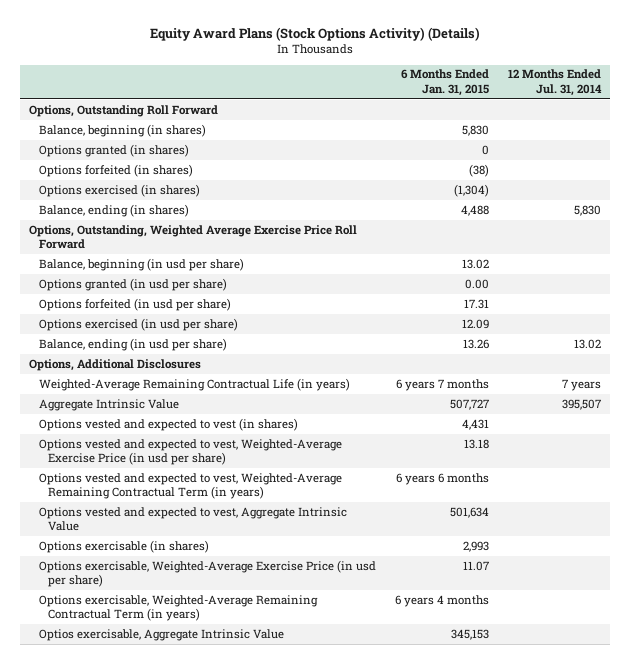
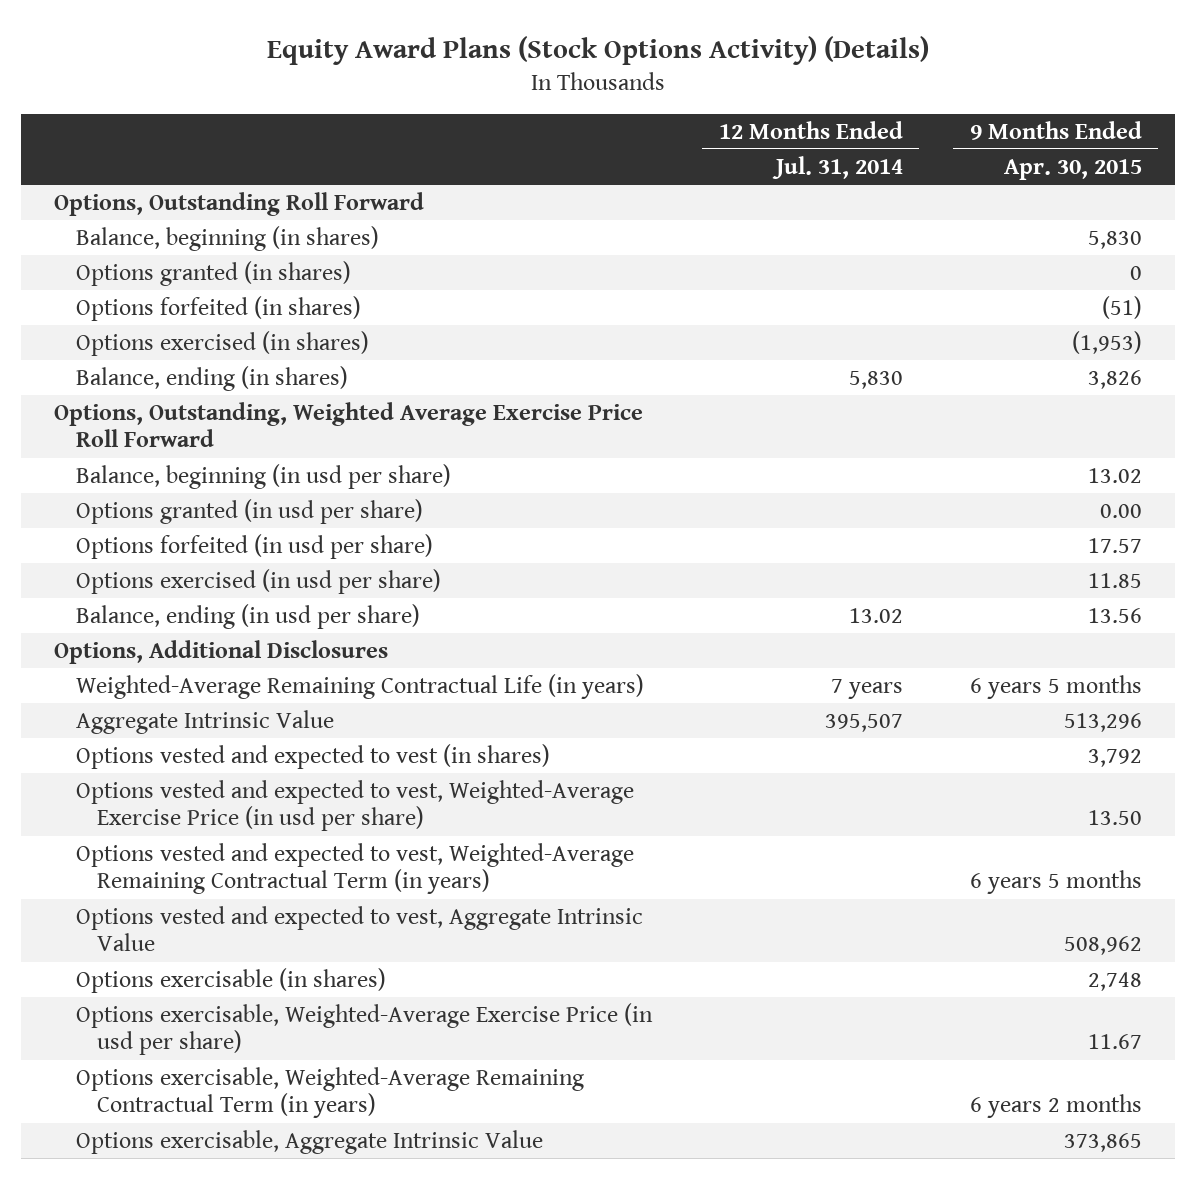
- | 6 Months Ended Jan. 31, 2015 | 12 Months Ended Jul. 31, 2014
+ | 12 Months Ended Jul. 31, 2014 | 9 Months Ended Apr. 30, 2015
- Optios exercisable, Aggregate Intrinsic Value | 345,153 |
+ Options exercisable, Aggregate Intrinsic Value | | 373,865

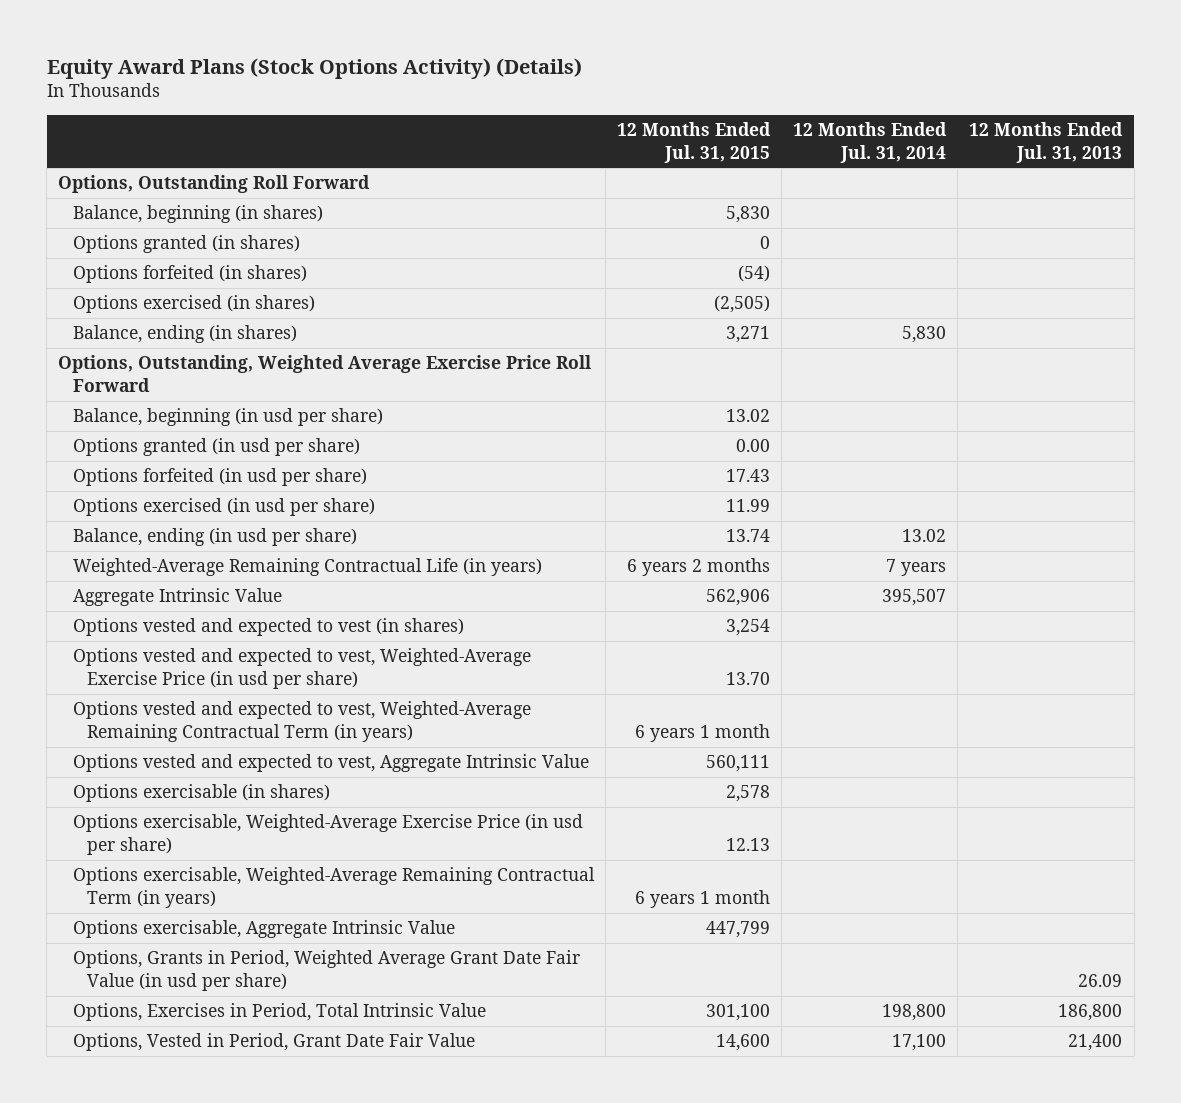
- | 12 Months Ended Jul. 31, 2014 | 9 Months Ended Apr. 30, 2015
+ | 12 Months Ended Jul. 31, 2015 | 12 Months Ended Jul. 31, 2014 | 12 Months Ended Jul. 31, 2013
- Options, Additional Disclosures
+ Options, Grants in Period, Weighted Average Grant Date Fair Value (in usd per share) | | | 26.09
+ Options, Exercises in Period, Total Intrinsic Value | 301,100 | 198,800 | 186,800
+ Options, Vested in Period, Grant Date Fair Value | 14,600 | 17,100 | 21,400

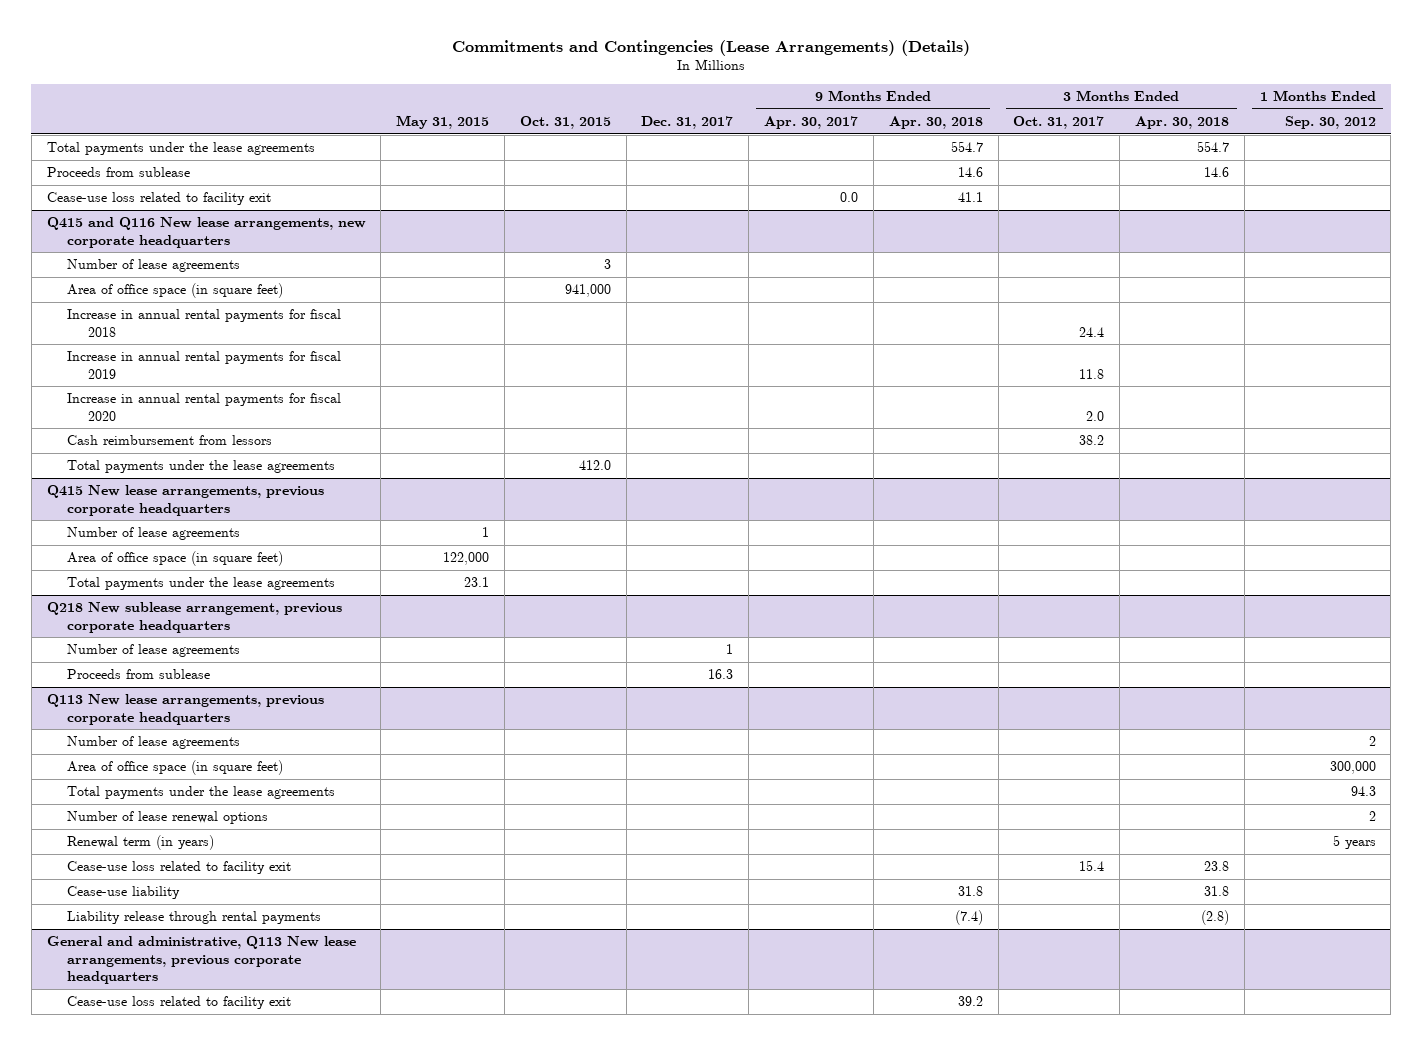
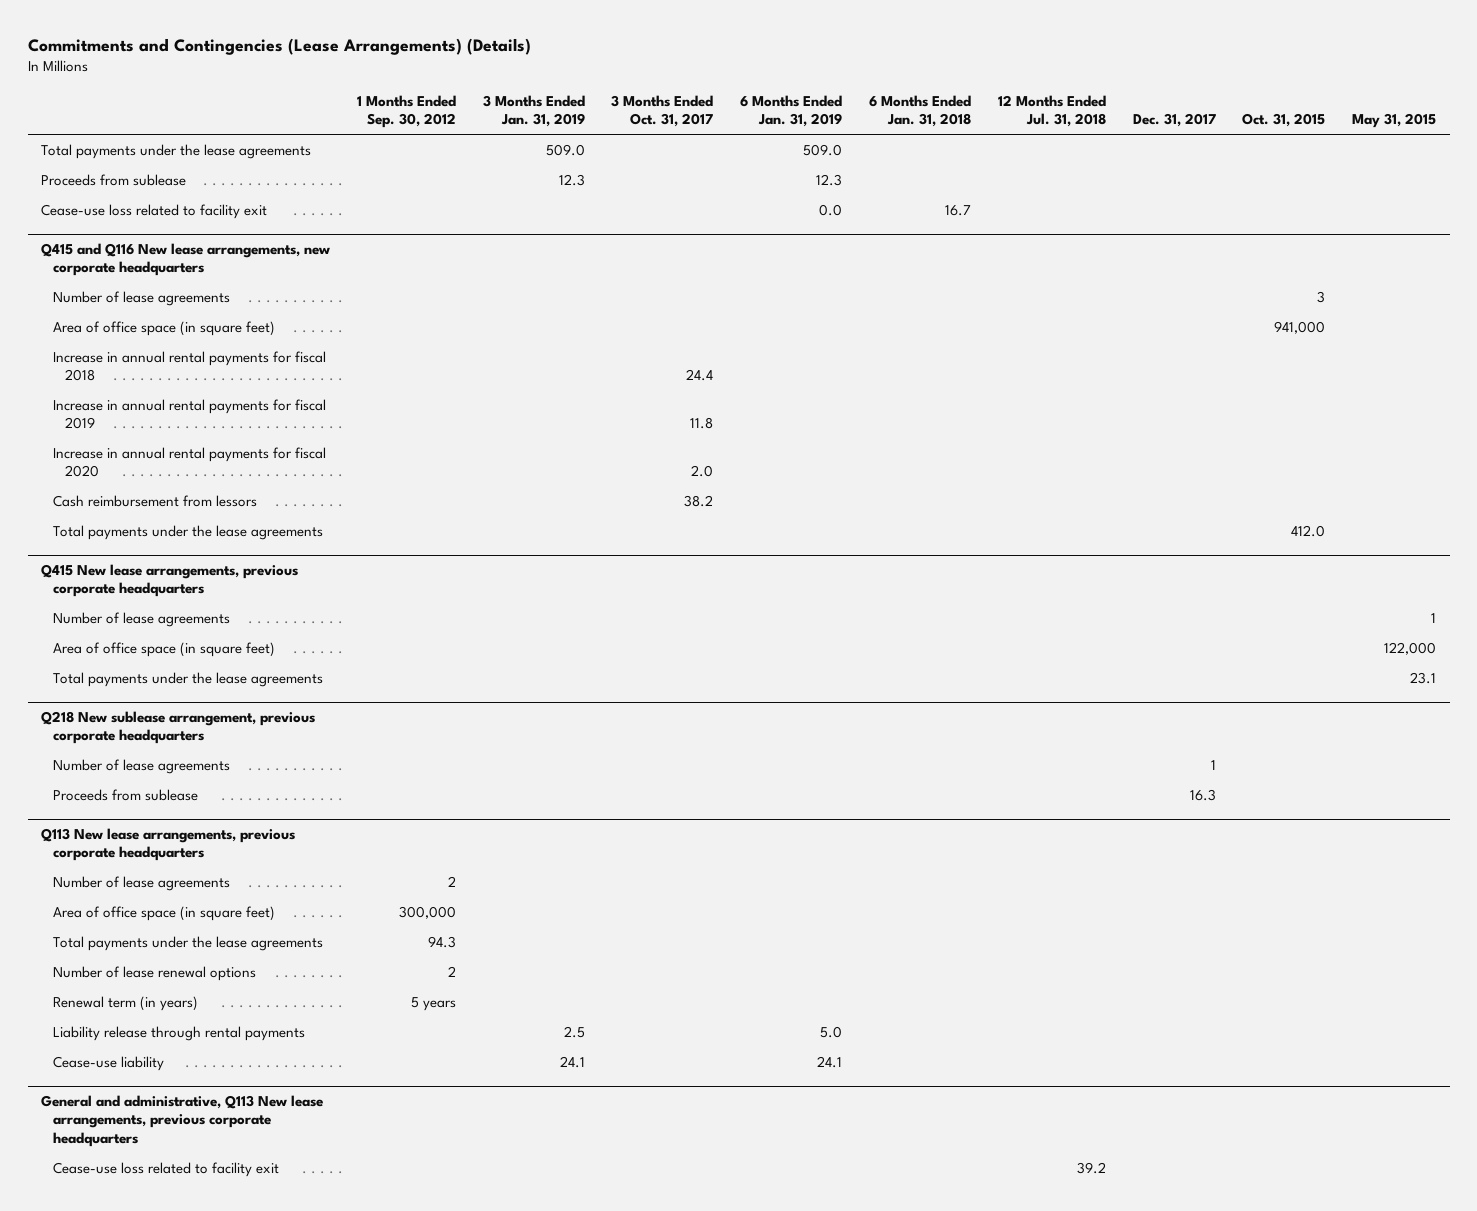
- | May 31, 2015 | Oct. 31, 2015 | Dec. 31, 2017 | 9 Months Ended Apr. 30, 2017 | 9 Months Ended Apr. 30, 2018 | 3 Months Ended Oct. 31, 2017 | 3 Months Ended Apr. 30, 2018 | 1 Months Ended Sep. 30, 2012
+ | 1 Months Ended Sep. 30, 2012 | 3 Months Ended Jan. 31, 2019 | 3 Months Ended Oct. 31, 2017 | 6 Months Ended Jan. 31, 2019 | 6 Months Ended Jan. 31, 2018 | 12 Months Ended Jul. 31, 2018 | Dec. 31, 2017 | Oct. 31, 2015 | May 31, 2015
@ Q113 New lease arrangements, previous corporate headquarters
- Cease-use loss related to facility exit | | | | | | 15.4 | 23.8 |
moved down: Cease-use liability | | 24.1 | | 24.1 | | | | |

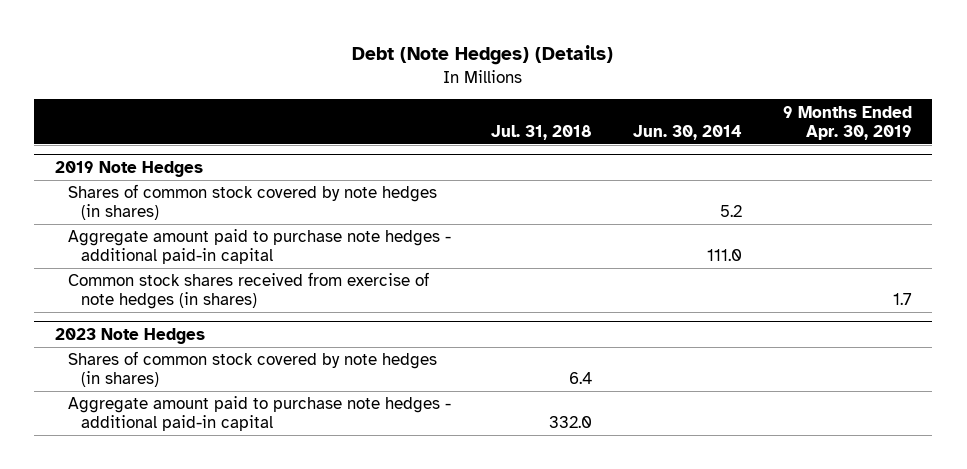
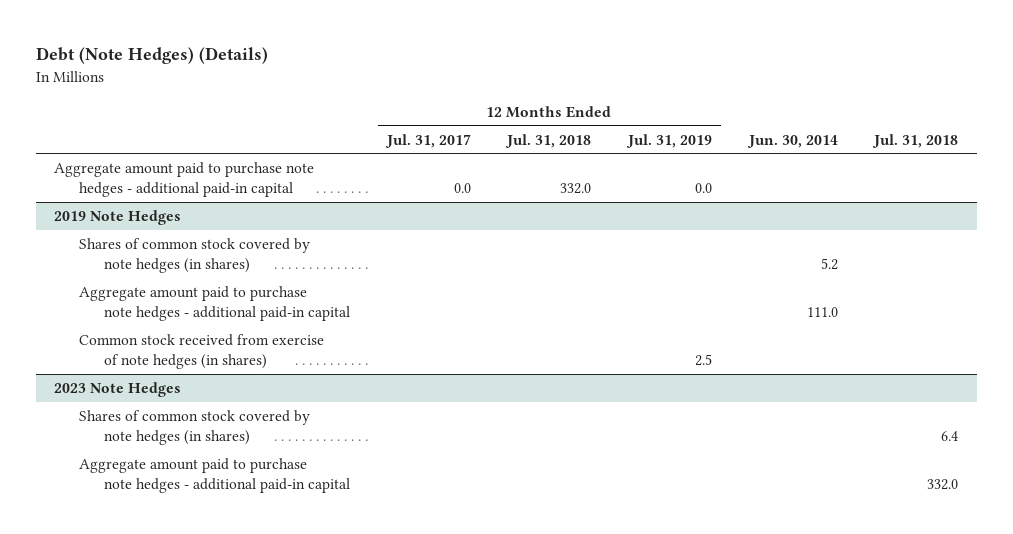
- | Jul. 31, 2018 | Jun. 30, 2014 | 9 Months Ended Apr. 30, 2019
+ | 12 Months Ended Jul. 31, 2017 | 12 Months Ended Jul. 31, 2018 | 12 Months Ended Jul. 31, 2019 | Jun. 30, 2014 | Jul. 31, 2018
+ Aggregate amount paid to purchase note hedges - additional paid-in capital | 0.0 | 332.0 | 0.0 | |
@ 2019 Note Hedges
- Common stock shares received from exercise of note hedges (in shares) | | | 1.7
+ Common stock received from exercise of note hedges (in shares) | | | 2.5 | |

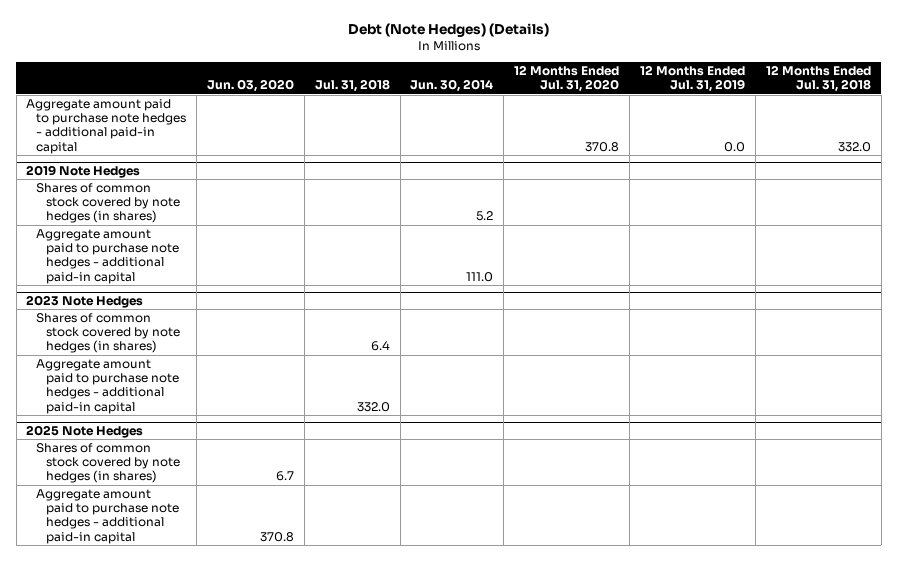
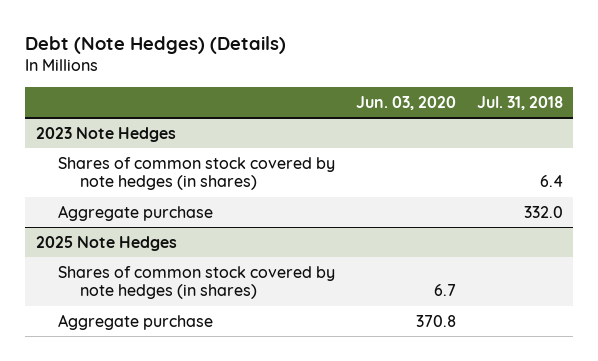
- | Jun. 03, 2020 | Jul. 31, 2018 | Jun. 30, 2014 | 12 Months Ended Jul. 31, 2020 | 12 Months Ended Jul. 31, 2019 | 12 Months Ended Jul. 31, 2018
+ | Jun. 03, 2020 | Jul. 31, 2018
- Aggregate amount paid to purchase note hedges - additional paid-in capital | | | | 370.8 | 0.0 | 332.0
- 2019 Note Hedges
- Shares of common stock covered by note hedges (in shares) | | | 5.2 | | |
- Aggregate amount paid to purchase note hedges - additional paid-in capital | | | 111.0 | | |
@ 2023 Note Hedges
- Aggregate amount paid to purchase note hedges - additional paid-in capital | | 332.0 | | | |
+ Aggregate purchase | | 332.0
@ 2025 Note Hedges
- Aggregate amount paid to purchase note hedges - additional paid-in capital | 370.8 | | | | |
+ Aggregate purchase | 370.8 |

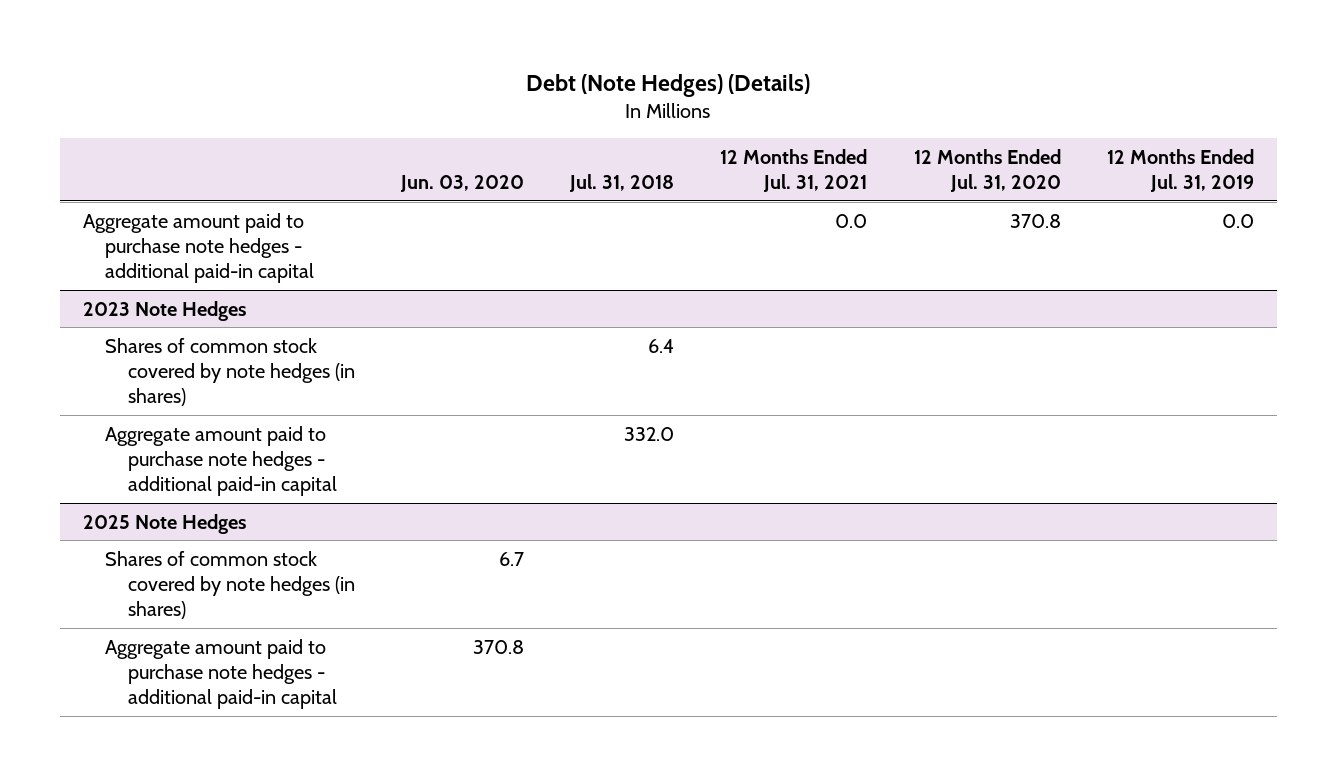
- | Jun. 03, 2020 | Jul. 31, 2018
+ | Jun. 03, 2020 | Jul. 31, 2018 | 12 Months Ended Jul. 31, 2021 | 12 Months Ended Jul. 31, 2020 | 12 Months Ended Jul. 31, 2019
+ Aggregate amount paid to purchase note hedges - additional paid-in capital | | | 0.0 | 370.8 | 0.0
@ 2023 Note Hedges
- Aggregate purchase | | 332.0
+ Aggregate amount paid to purchase note hedges - additional paid-in capital | | 332.0 | | |
@ 2025 Note Hedges
- Aggregate purchase | 370.8 |
+ Aggregate amount paid to purchase note hedges - additional paid-in capital | 370.8 | | | |

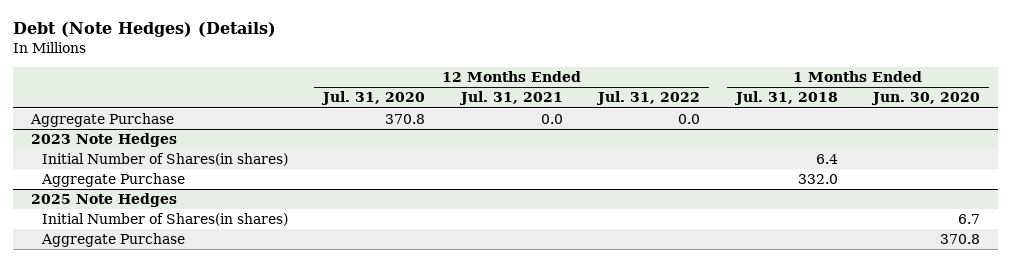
- | Jun. 03, 2020 | Jul. 31, 2018 | 12 Months Ended Jul. 31, 2021 | 12 Months Ended Jul. 31, 2020 | 12 Months Ended Jul. 31, 2019
+ | 12 Months Ended Jul. 31, 2020 | 12 Months Ended Jul. 31, 2021 | 12 Months Ended Jul. 31, 2022 | 1 Months Ended Jul. 31, 2018 | 1 Months Ended Jun. 30, 2020
- Aggregate amount paid to purchase note hedges - additional paid-in capital | | | 0.0 | 370.8 | 0.0
+ Aggregate Purchase | 370.8 | 0.0 | 0.0 | |
@ 2023 Note Hedges
- Shares of common stock covered by note hedges (in shares) | | 6.4 | | |
- Aggregate amount paid to purchase note hedges - additional paid-in capital | | 332.0 | | |
+ Initial Number of Shares(in shares) | | | | 6.4 |
+ Aggregate Purchase | | | | 332.0 |
@ 2025 Note Hedges
- Shares of common stock covered by note hedges (in shares) | 6.7 | | | |
- Aggregate amount paid to purchase note hedges - additional paid-in capital | 370.8 | | | |
+ Initial Number of Shares(in shares) | | | | | 6.7
+ Aggregate Purchase | | | | | 370.8

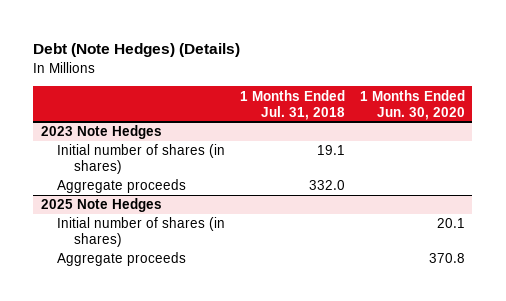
- | 12 Months Ended Jul. 31, 2020 | 12 Months Ended Jul. 31, 2021 | 12 Months Ended Jul. 31, 2022 | 1 Months Ended Jul. 31, 2018 | 1 Months Ended Jun. 30, 2020
+ | 1 Months Ended Jul. 31, 2018 | 1 Months Ended Jun. 30, 2020
- Aggregate Purchase | 370.8 | 0.0 | 0.0 | |
@ 2023 Note Hedges
- Initial Number of Shares(in shares) | | | | 6.4 |
- Aggregate Purchase | | | | 332.0 |
+ Initial number of shares (in shares) | 19.1 |
+ Aggregate proceeds | 332.0 |
@ 2025 Note Hedges
- Initial Number of Shares(in shares) | | | | | 6.7
- Aggregate Purchase | | | | | 370.8
+ Initial number of shares (in shares) | | 20.1
+ Aggregate proceeds | | 370.8

